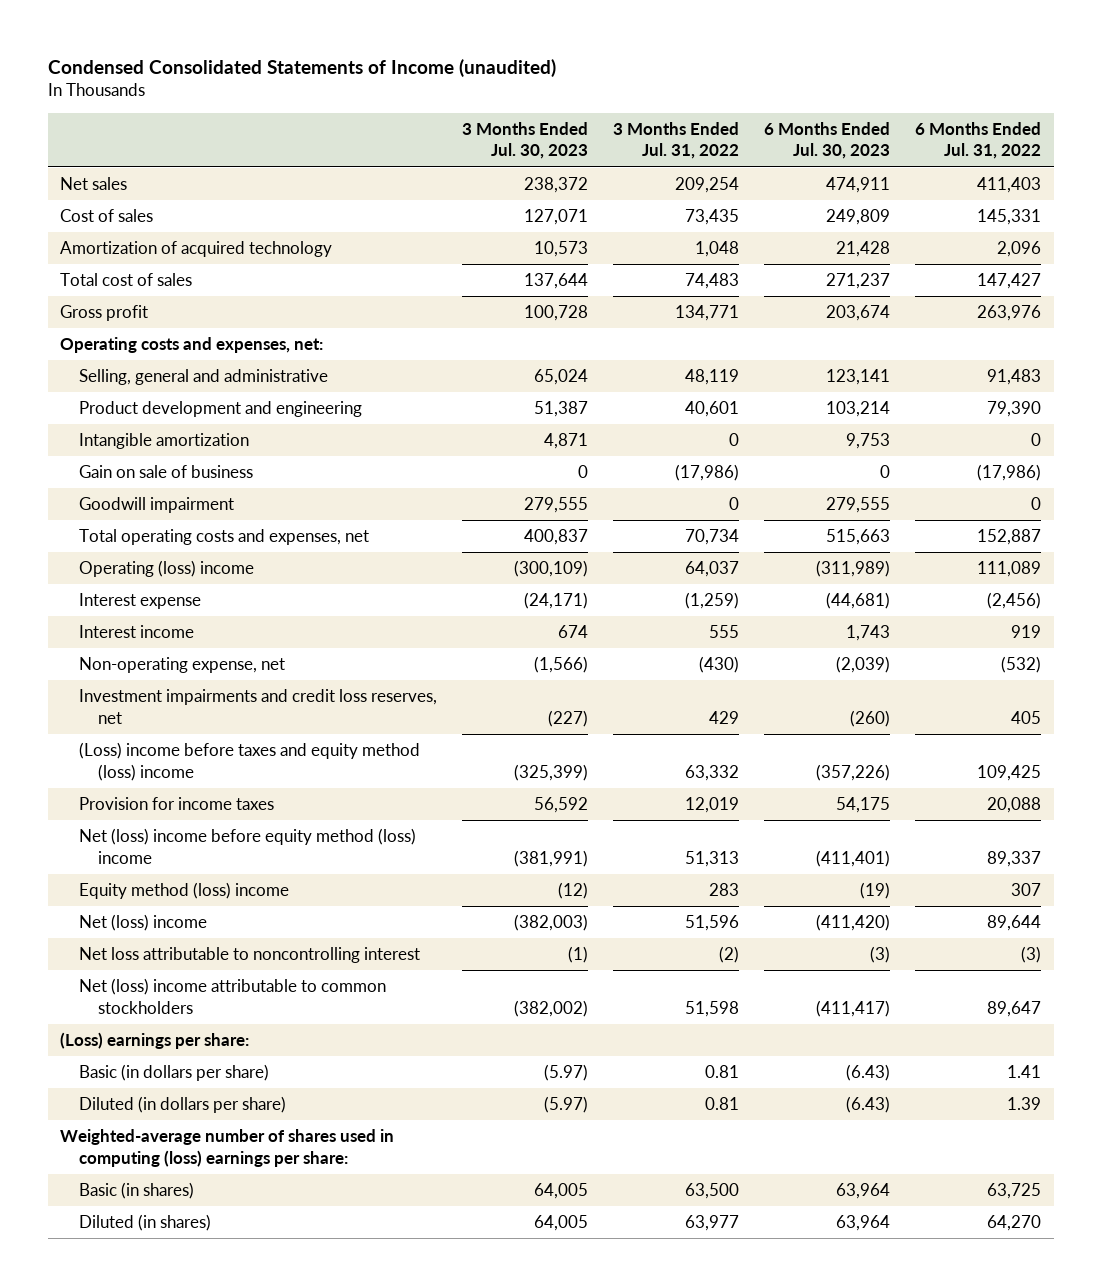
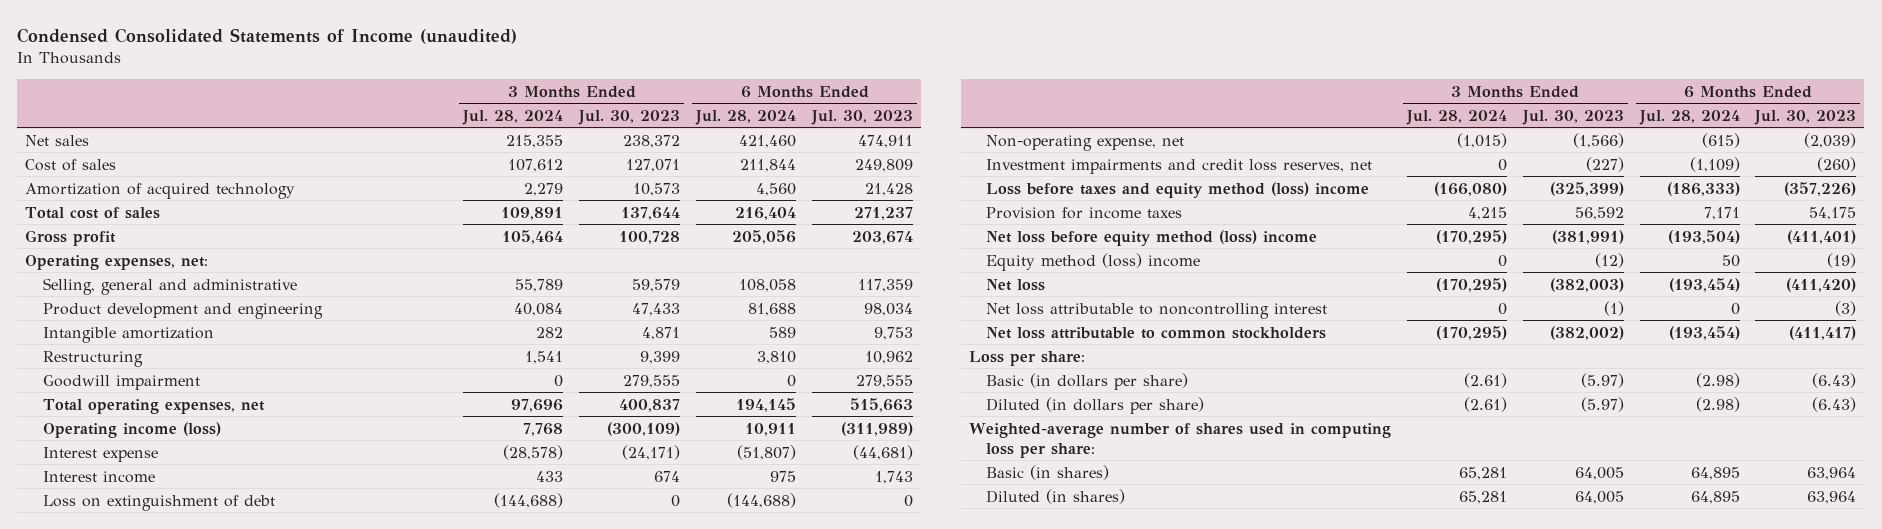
- | 3 Months Ended Jul. 30, 2023 | 3 Months Ended Jul. 31, 2022 | 6 Months Ended Jul. 30, 2023 | 6 Months Ended Jul. 31, 2022
+ | 3 Months Ended Jul. 28, 2024 | 3 Months Ended Jul. 30, 2023 | 6 Months Ended Jul. 28, 2024 | 6 Months Ended Jul. 30, 2023
- Operating costs and expenses, net:
- Selling, general and administrative | 65,024 | 48,119 | 123,141 | 91,483
- Product development and engineering | 51,387 | 40,601 | 103,214 | 79,390
+ Operating expenses, net:
+ Selling, general and administrative | 55,789 | 59,579 | 108,058 | 117,359
+ Product development and engineering | 40,084 | 47,433 | 81,688 | 98,034
- Gain on sale of business | 0 | (17,986) | 0 | (17,986)
+ Restructuring | 1,541 | 9,399 | 3,810 | 10,962
- Total operating costs and expenses, net | 400,837 | 70,734 | 515,663 | 152,887
- Operating (loss) income | (300,109) | 64,037 | (311,989) | 111,089
+ Total operating expenses, net | 97,696 | 400,837 | 194,145 | 515,663
+ Operating income (loss) | 7,768 | (300,109) | 10,911 | (311,989)
+ Loss on extinguishment of debt | (144,688) | 0 | (144,688) | 0
- (Loss) income before taxes and equity method (loss) income | (325,399) | 63,332 | (357,226) | 109,425
+ Loss before taxes and equity method (loss) income | (166,080) | (325,399) | (186,333) | (357,226)
- Net (loss) income before equity method (loss) income | (381,991) | 51,313 | (411,401) | 89,337
+ Net loss before equity method (loss) income | (170,295) | (381,991) | (193,504) | (411,401)
- Net (loss) income | (382,003) | 51,596 | (411,420) | 89,644
+ Net loss | (170,295) | (382,003) | (193,454) | (411,420)
- Net (loss) income attributable to common stockholders | (382,002) | 51,598 | (411,417) | 89,647
- (Loss) earnings per share:
+ Net loss attributable to common stockholders | (170,295) | (382,002) | (193,454) | (411,417)
+ Loss per share:
- Weighted-average number of shares used in computing (loss) earnings per share:
+ Weighted-average number of shares used in computing loss per share:

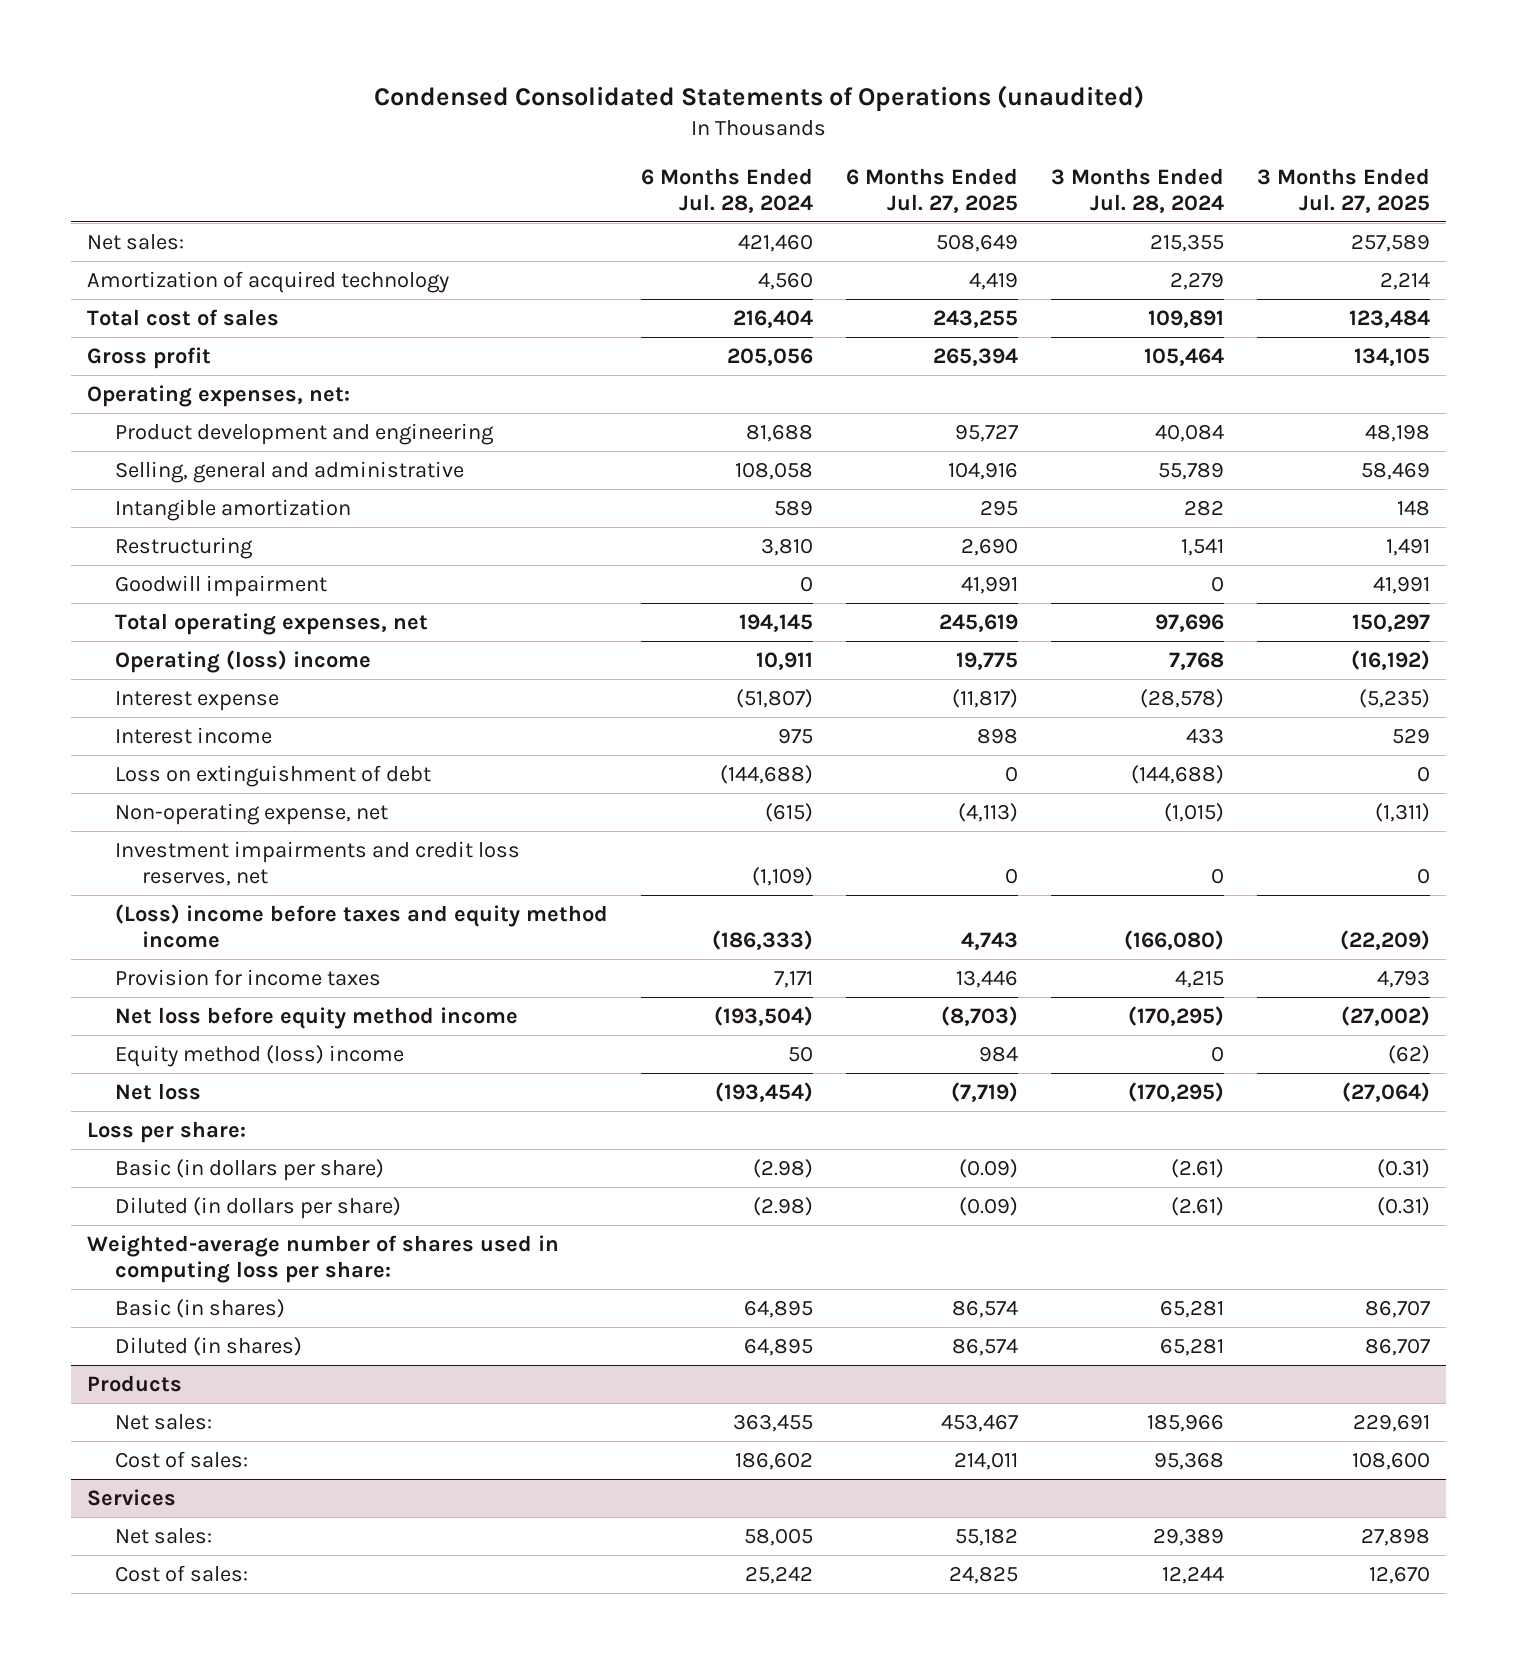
- Condensed Consolidated Statements of Income (unaudited)
+ Condensed Consolidated Statements of Operations (unaudited)
- | 3 Months Ended Jul. 28, 2024 | 3 Months Ended Jul. 30, 2023 | 6 Months Ended Jul. 28, 2024 | 6 Months Ended Jul. 30, 2023
+ | 6 Months Ended Jul. 28, 2024 | 6 Months Ended Jul. 27, 2025 | 3 Months Ended Jul. 28, 2024 | 3 Months Ended Jul. 27, 2025
- Net sales | 215,355 | 238,372 | 421,460 | 474,911
- Cost of sales | 107,612 | 127,071 | 211,844 | 249,809
+ Net sales: | 421,460 | 508,649 | 215,355 | 257,589
moved down: Selling, general and administrative | 108,058 | 104,916 | 55,789 | 58,469
- Operating income (loss) | 7,768 | (300,109) | 10,911 | (311,989)
+ Operating (loss) income | 10,911 | 19,775 | 7,768 | (16,192)
- Loss before taxes and equity method (loss) income | (166,080) | (325,399) | (186,333) | (357,226)
+ (Loss) income before taxes and equity method income | (186,333) | 4,743 | (166,080) | (22,209)
- Net loss before equity method (loss) income | (170,295) | (381,991) | (193,504) | (411,401)
+ Net loss before equity method income | (193,504) | (8,703) | (170,295) | (27,002)
- Net loss attributable to noncontrolling interest | 0 | (1) | 0 | (3)
- Net loss attributable to common stockholders | (170,295) | (382,002) | (193,454) | (411,417)
+ Products
+ Net sales: | 363,455 | 453,467 | 185,966 | 229,691
+ Cost of sales: | 186,602 | 214,011 | 95,368 | 108,600
+ Services
+ Net sales: | 58,005 | 55,182 | 29,389 | 27,898
+ Cost of sales: | 25,242 | 24,825 | 12,244 | 12,670

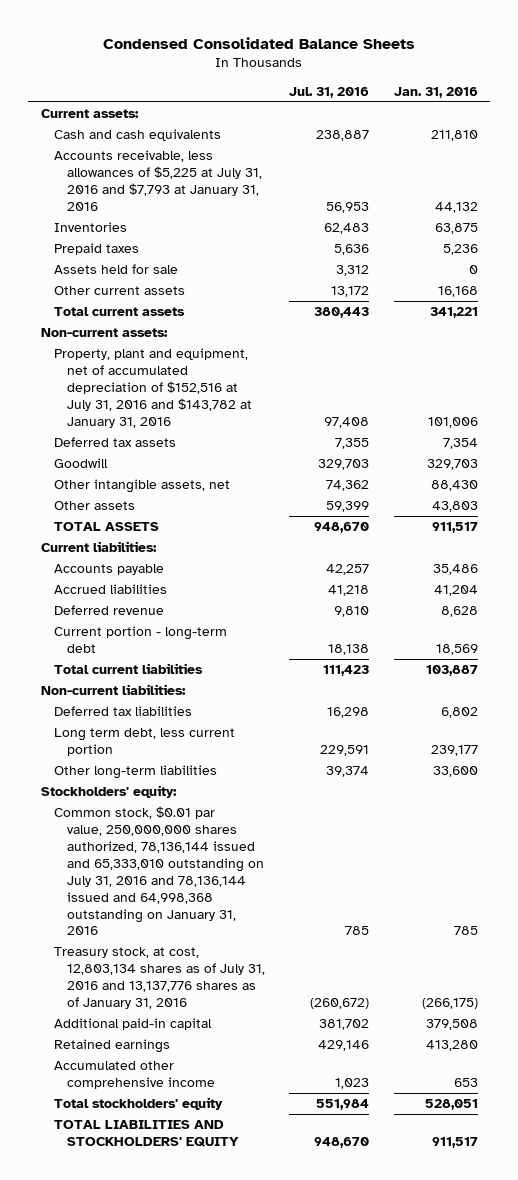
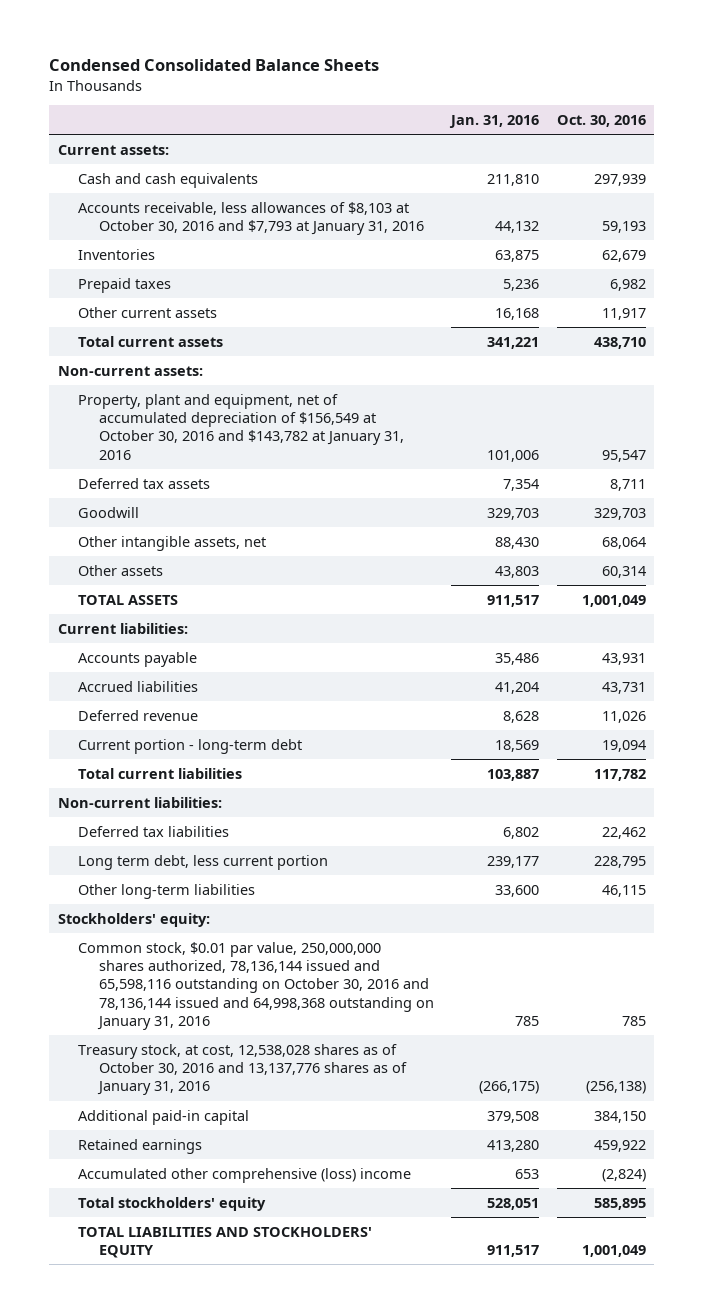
- | Jul. 31, 2016 | Jan. 31, 2016
+ | Jan. 31, 2016 | Oct. 30, 2016
- Accounts receivable, less allowances of $5,225 at July 31, 2016 and $7,793 at January 31, 2016 | 56,953 | 44,132
+ Accounts receivable, less allowances of $8,103 at October 30, 2016 and $7,793 at January 31, 2016 | 44,132 | 59,193
- Assets held for sale | 3,312 | 0
- Property, plant and equipment, net of accumulated depreciation of $152,516 at July 31, 2016 and $143,782 at January 31, 2016 | 97,408 | 101,006
+ Property, plant and equipment, net of accumulated depreciation of $156,549 at October 30, 2016 and $143,782 at January 31, 2016 | 101,006 | 95,547
- Common stock, $0.01 par value, 250,000,000 shares authorized, 78,136,144 issued and 65,333,010 outstanding on July 31, 2016 and 78,136,144 issued and 64,998,368 outstanding on January 31, 2016 | 785 | 785
- Treasury stock, at cost, 12,803,134 shares as of July 31, 2016 and 13,137,776 shares as of January 31, 2016 | (260,672) | (266,175)
+ Common stock, $0.01 par value, 250,000,000 shares authorized, 78,136,144 issued and 65,598,116 outstanding on October 30, 2016 and 78,136,144 issued and 64,998,368 outstanding on January 31, 2016 | 785 | 785
+ Treasury stock, at cost, 12,538,028 shares as of October 30, 2016 and 13,137,776 shares as of January 31, 2016 | (266,175) | (256,138)
- Accumulated other comprehensive income | 1,023 | 653
+ Accumulated other comprehensive (loss) income | 653 | (2,824)

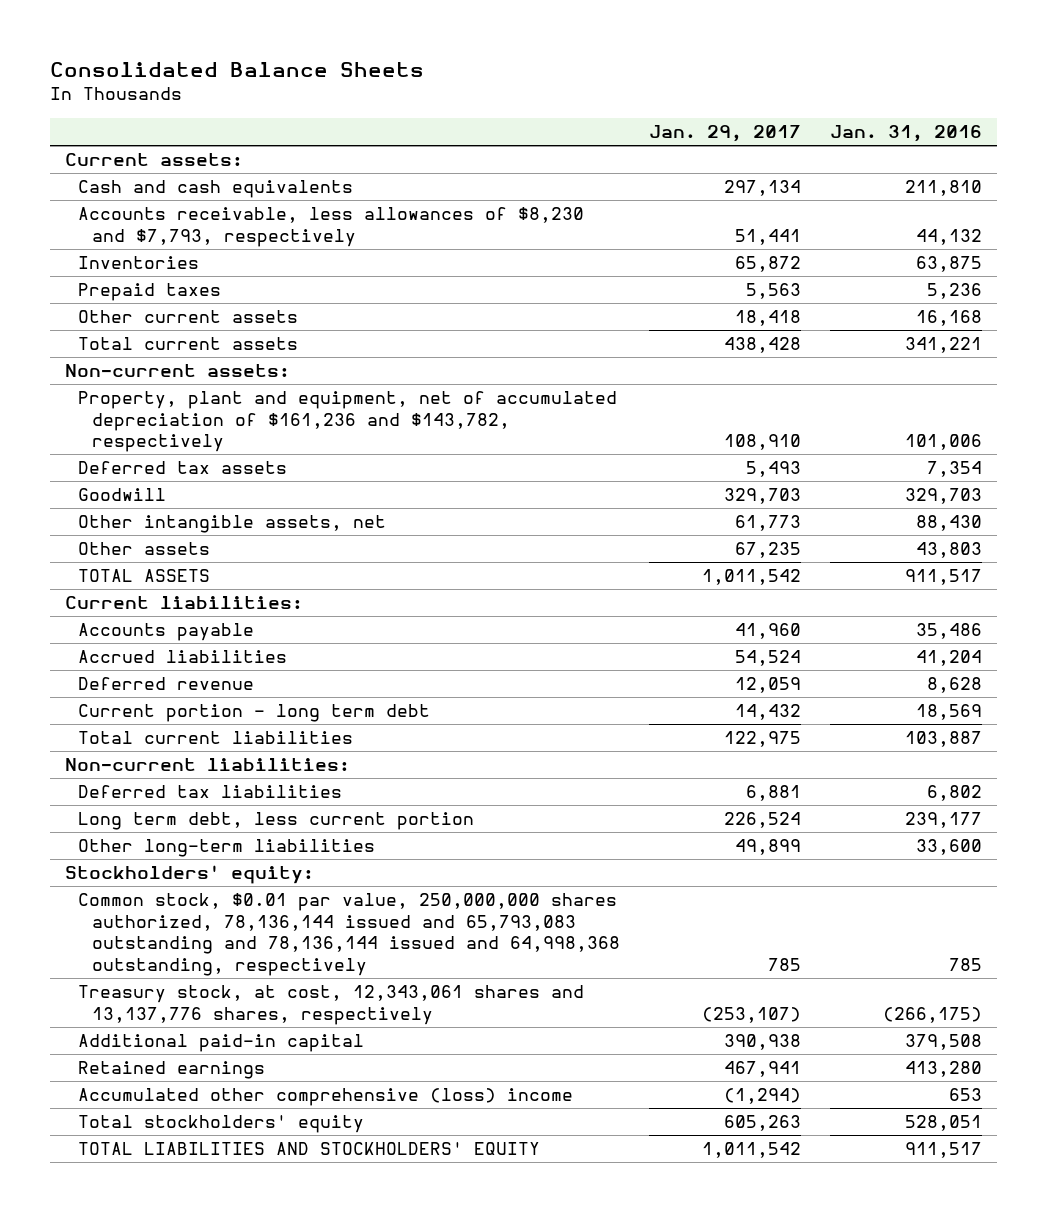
- Condensed Consolidated Balance Sheets
+ Consolidated Balance Sheets
- | Jan. 31, 2016 | Oct. 30, 2016
+ | Jan. 29, 2017 | Jan. 31, 2016
- Accounts receivable, less allowances of $8,103 at October 30, 2016 and $7,793 at January 31, 2016 | 44,132 | 59,193
+ Accounts receivable, less allowances of $8,230 and $7,793, respectively | 51,441 | 44,132
- Property, plant and equipment, net of accumulated depreciation of $156,549 at October 30, 2016 and $143,782 at January 31, 2016 | 101,006 | 95,547
+ Property, plant and equipment, net of accumulated depreciation of $161,236 and $143,782, respectively | 108,910 | 101,006
- Current portion - long-term debt | 18,569 | 19,094
+ Current portion - long term debt | 14,432 | 18,569
- Common stock, $0.01 par value, 250,000,000 shares authorized, 78,136,144 issued and 65,598,116 outstanding on October 30, 2016 and 78,136,144 issued and 64,998,368 outstanding on January 31, 2016 | 785 | 785
- Treasury stock, at cost, 12,538,028 shares as of October 30, 2016 and 13,137,776 shares as of January 31, 2016 | (266,175) | (256,138)
+ Common stock, $0.01 par value, 250,000,000 shares authorized, 78,136,144 issued and 65,793,083 outstanding and 78,136,144 issued and 64,998,368 outstanding, respectively | 785 | 785
+ Treasury stock, at cost, 12,343,061 shares and 13,137,776 shares, respectively | (253,107) | (266,175)

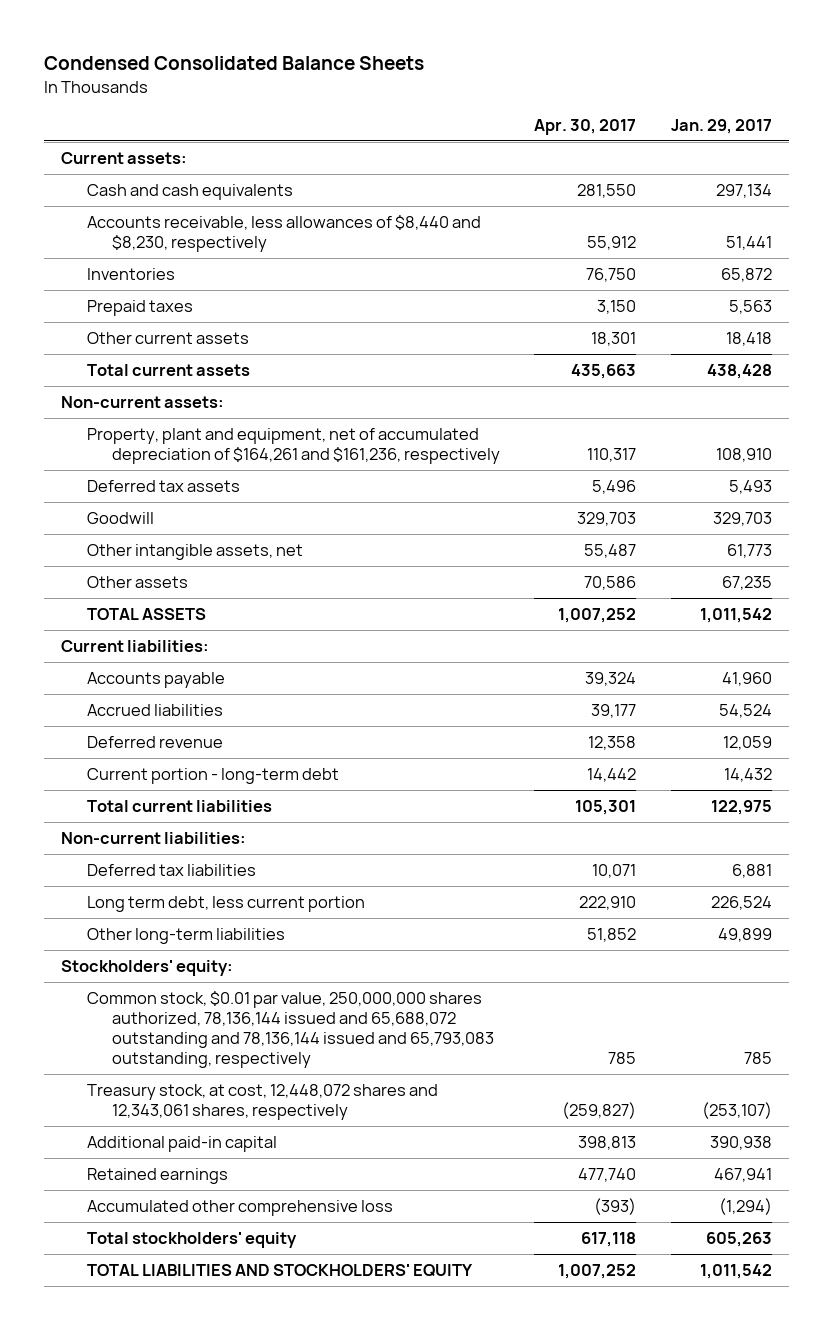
- Consolidated Balance Sheets
+ Condensed Consolidated Balance Sheets
- | Jan. 29, 2017 | Jan. 31, 2016
+ | Apr. 30, 2017 | Jan. 29, 2017
- Accounts receivable, less allowances of $8,230 and $7,793, respectively | 51,441 | 44,132
+ Accounts receivable, less allowances of $8,440 and $8,230, respectively | 55,912 | 51,441
- Property, plant and equipment, net of accumulated depreciation of $161,236 and $143,782, respectively | 108,910 | 101,006
+ Property, plant and equipment, net of accumulated depreciation of $164,261 and $161,236, respectively | 110,317 | 108,910
- Current portion - long term debt | 14,432 | 18,569
+ Current portion - long-term debt | 14,442 | 14,432
- Common stock, $0.01 par value, 250,000,000 shares authorized, 78,136,144 issued and 65,793,083 outstanding and 78,136,144 issued and 64,998,368 outstanding, respectively | 785 | 785
- Treasury stock, at cost, 12,343,061 shares and 13,137,776 shares, respectively | (253,107) | (266,175)
+ Common stock, $0.01 par value, 250,000,000 shares authorized, 78,136,144 issued and 65,688,072 outstanding and 78,136,144 issued and 65,793,083 outstanding, respectively | 785 | 785
+ Treasury stock, at cost, 12,448,072 shares and 12,343,061 shares, respectively | (259,827) | (253,107)
- Accumulated other comprehensive (loss) income | (1,294) | 653
+ Accumulated other comprehensive loss | (393) | (1,294)

